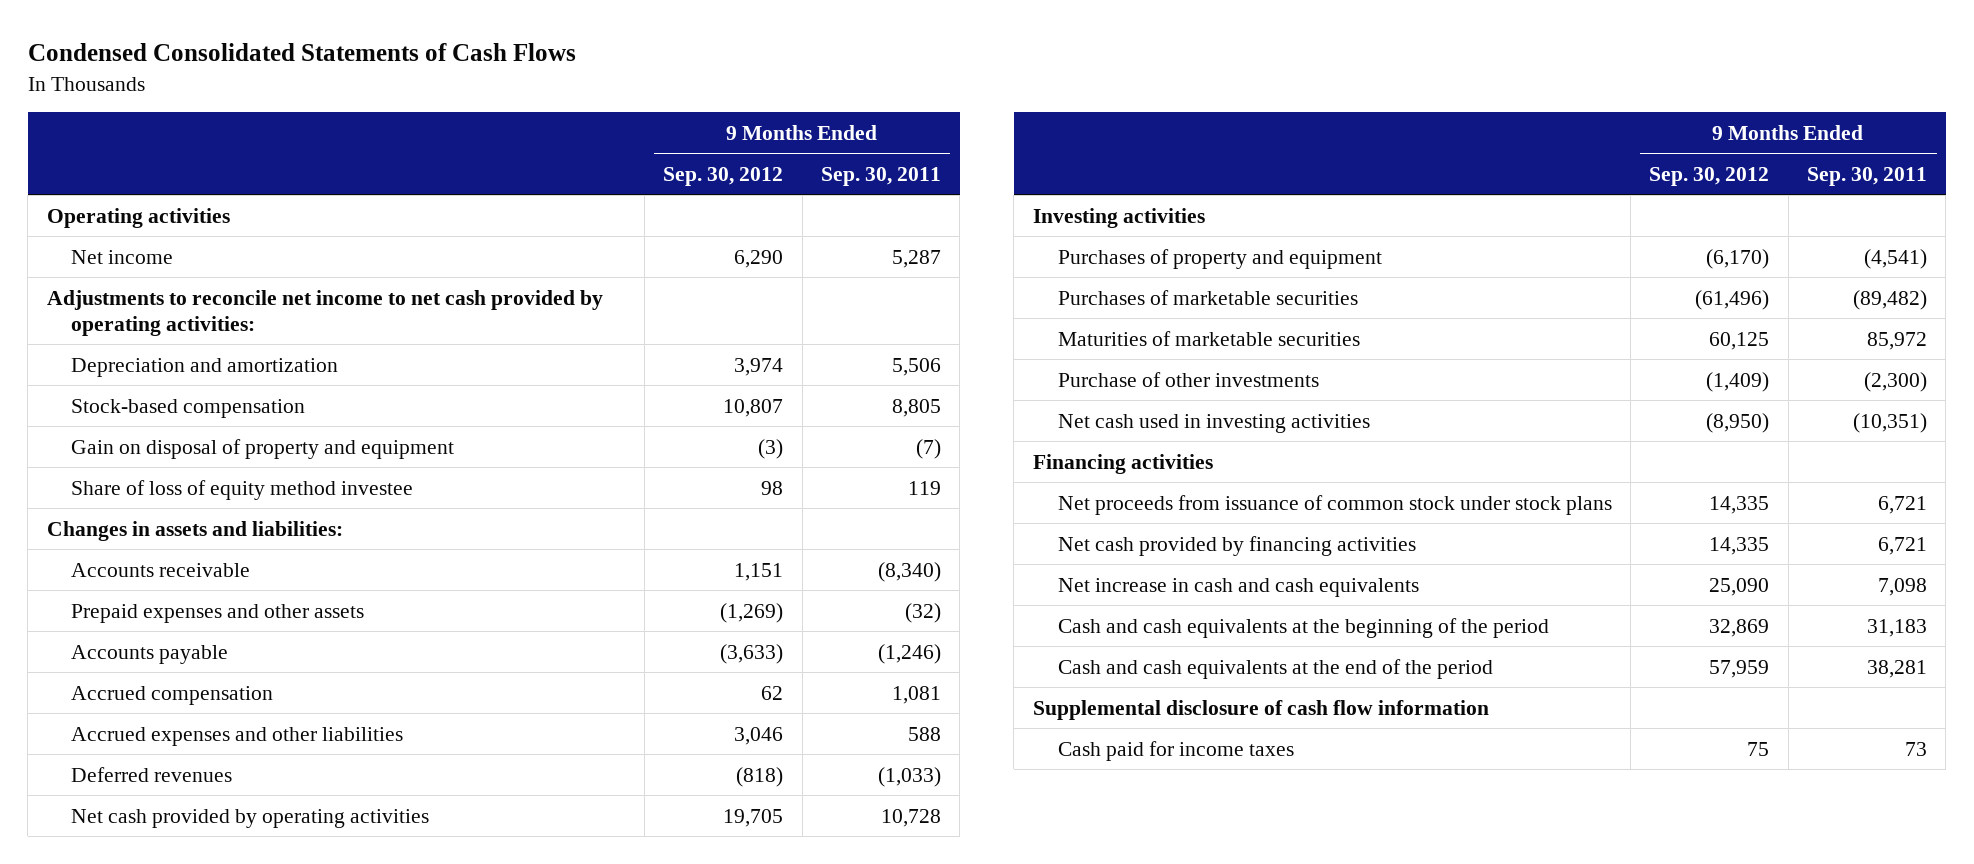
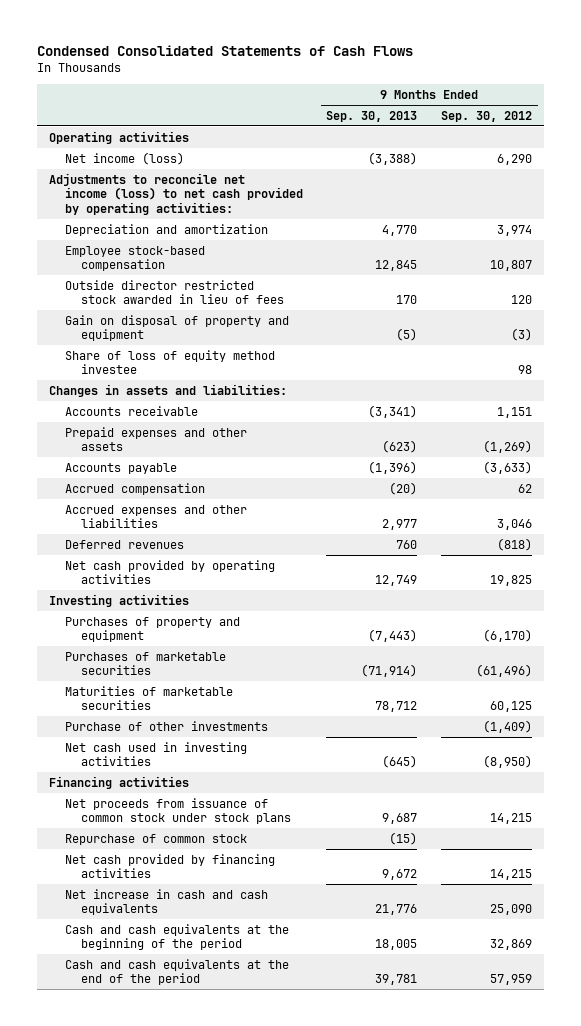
- | 9 Months Ended Sep. 30, 2012 | 9 Months Ended Sep. 30, 2011
+ | 9 Months Ended Sep. 30, 2013 | 9 Months Ended Sep. 30, 2012
- Net income | 6,290 | 5,287
- Adjustments to reconcile net income to net cash provided by operating activities:
+ Net income (loss) | (3,388) | 6,290
+ Adjustments to reconcile net income (loss) to net cash provided by operating activities:
- Stock-based compensation | 10,807 | 8,805
+ Employee stock-based compensation | 12,845 | 10,807
+ Outside director restricted stock awarded in lieu of fees | 170 | 120
- Net cash provided by operating activities | 19,705 | 10,728
+ Net cash provided by operating activities | 12,749 | 19,825
- Net proceeds from issuance of common stock under stock plans | 14,335 | 6,721
- Net cash provided by financing activities | 14,335 | 6,721
+ Net proceeds from issuance of common stock under stock plans | 9,687 | 14,215
+ Repurchase of common stock | (15) |
+ Net cash provided by financing activities | 9,672 | 14,215
- Supplemental disclosure of cash flow information
- Cash paid for income taxes | 75 | 73

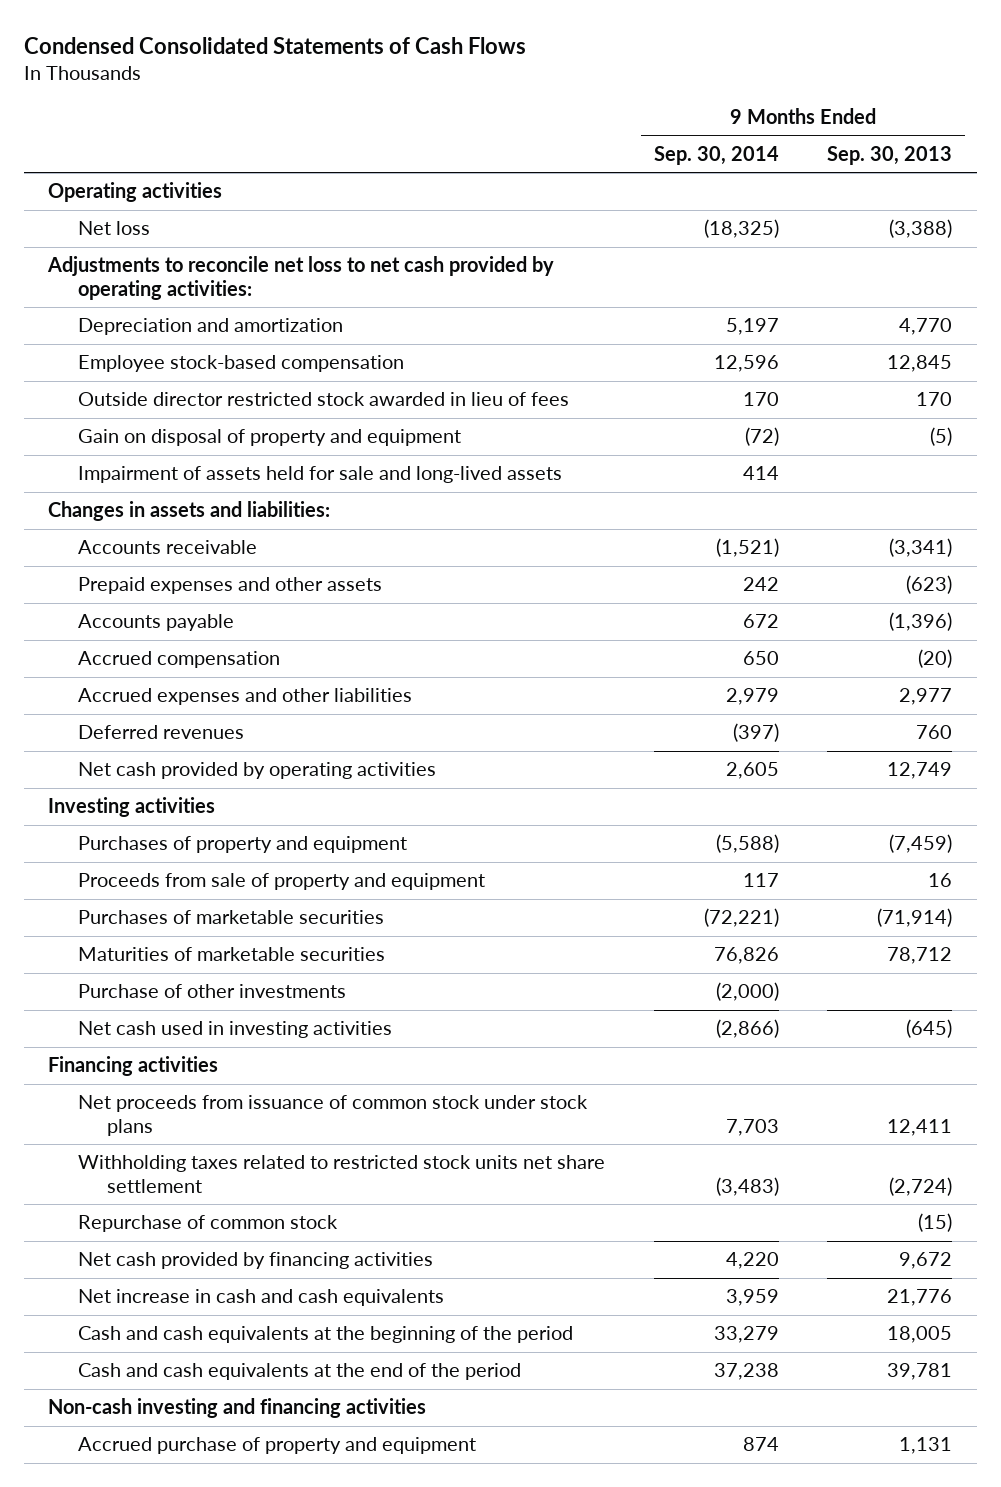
- | 9 Months Ended Sep. 30, 2013 | 9 Months Ended Sep. 30, 2012
+ | 9 Months Ended Sep. 30, 2014 | 9 Months Ended Sep. 30, 2013
- Net income (loss) | (3,388) | 6,290
- Adjustments to reconcile net income (loss) to net cash provided by operating activities:
+ Net loss | (18,325) | (3,388)
+ Adjustments to reconcile net loss to net cash provided by operating activities:
- Share of loss of equity method investee | | 98
+ Impairment of assets held for sale and long-lived assets | 414 |
- Purchases of property and equipment | (7,443) | (6,170)
+ Purchases of property and equipment | (5,588) | (7,459)
+ Proceeds from sale of property and equipment | 117 | 16
- Net proceeds from issuance of common stock under stock plans | 9,687 | 14,215
+ Net proceeds from issuance of common stock under stock plans | 7,703 | 12,411
+ Withholding taxes related to restricted stock units net share settlement | (3,483) | (2,724)
+ Non-cash investing and financing activities
+ Accrued purchase of property and equipment | 874 | 1,131

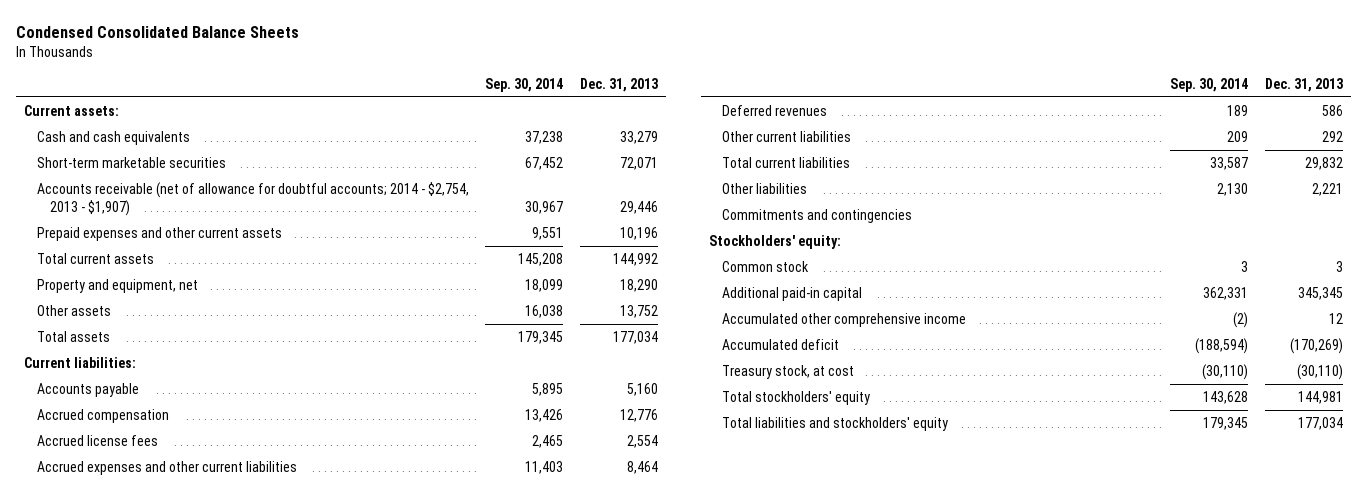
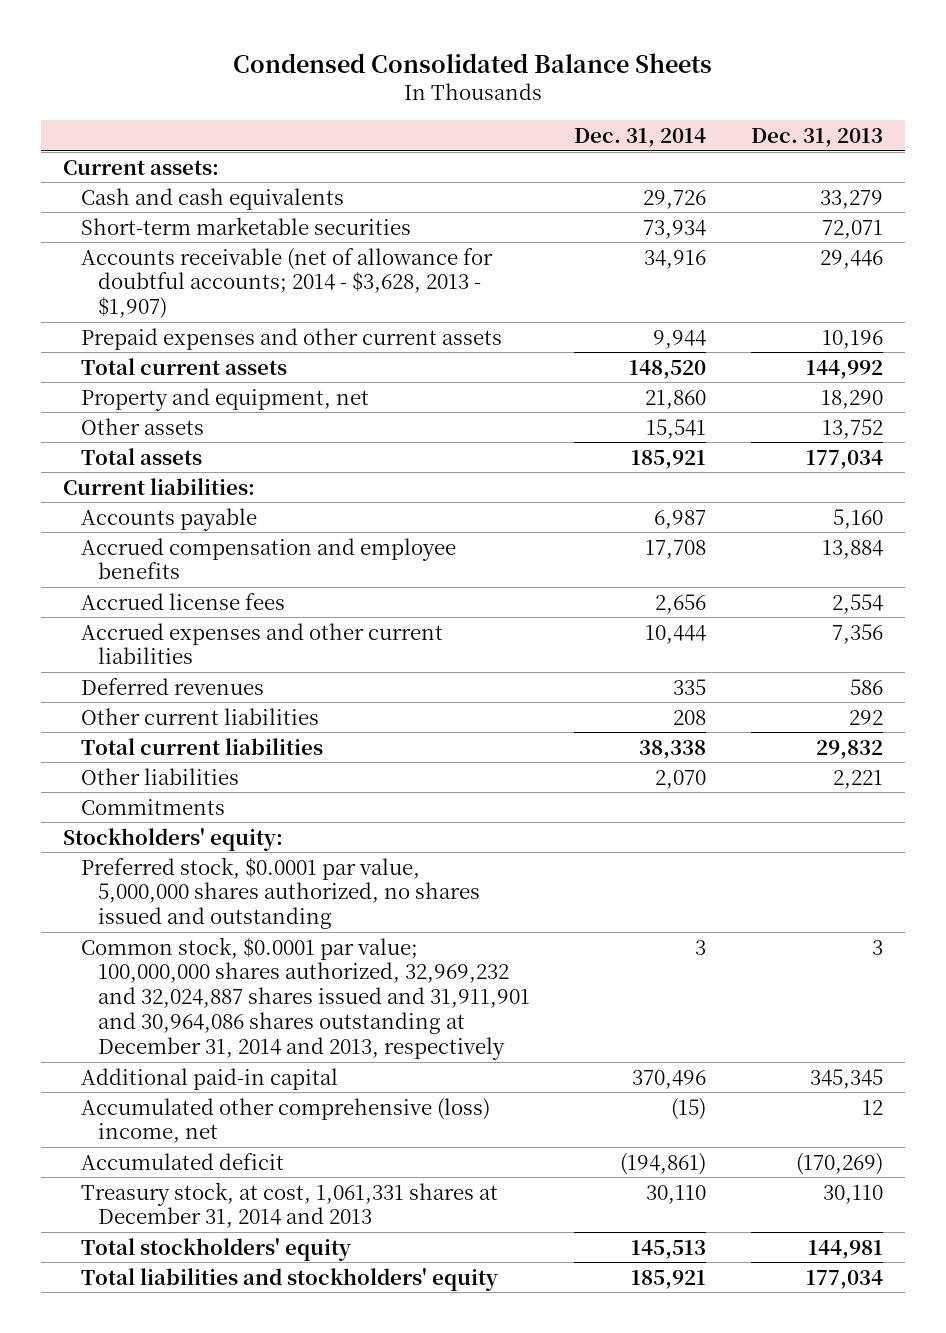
- | Sep. 30, 2014 | Dec. 31, 2013
+ | Dec. 31, 2014 | Dec. 31, 2013
- Accounts receivable (net of allowance for doubtful accounts; 2014 - $2,754, 2013 - $1,907) | 30,967 | 29,446
+ Accounts receivable (net of allowance for doubtful accounts; 2014 - $3,628, 2013 - $1,907) | 34,916 | 29,446
- Accrued compensation | 13,426 | 12,776
+ Accrued compensation and employee benefits | 17,708 | 13,884
- Accrued expenses and other current liabilities | 11,403 | 8,464
+ Accrued expenses and other current liabilities | 10,444 | 7,356
- Commitments and contingencies
+ Commitments
- Common stock | 3 | 3
+ Preferred stock, $0.0001 par value, 5,000,000 shares authorized, no shares issued and outstanding
+ Common stock, $0.0001 par value; 100,000,000 shares authorized, 32,969,232 and 32,024,887 shares issued and 31,911,901 and 30,964,086 shares outstanding at December 31, 2014 and 2013, respectively | 3 | 3
- Accumulated other comprehensive income | (2) | 12
+ Accumulated other comprehensive (loss) income, net | (15) | 12
- Treasury stock, at cost | (30,110) | (30,110)
+ Treasury stock, at cost, 1,061,331 shares at December 31, 2014 and 2013 | 30,110 | 30,110

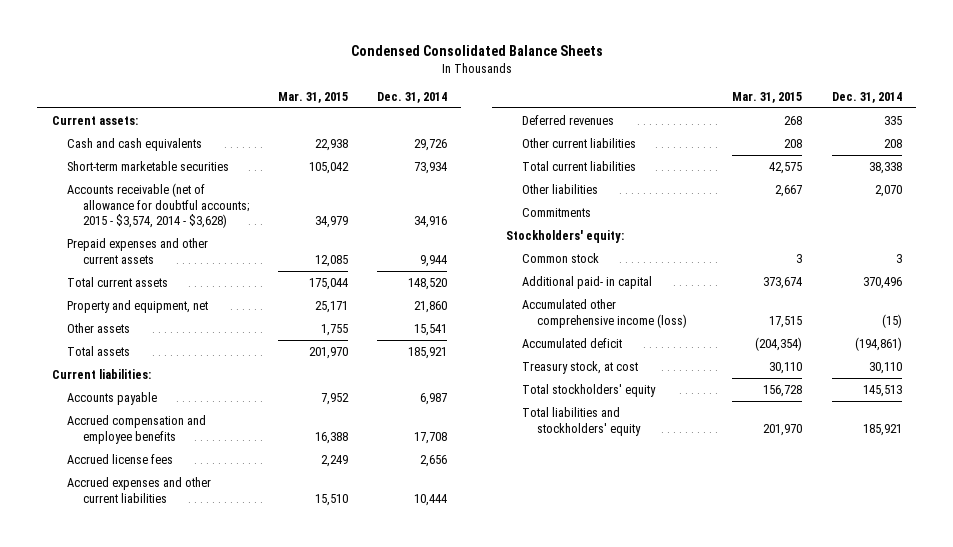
- | Dec. 31, 2014 | Dec. 31, 2013
+ | Mar. 31, 2015 | Dec. 31, 2014
- Accounts receivable (net of allowance for doubtful accounts; 2014 - $3,628, 2013 - $1,907) | 34,916 | 29,446
+ Accounts receivable (net of allowance for doubtful accounts; 2015 - $3,574, 2014 - $3,628) | 34,979 | 34,916
- Preferred stock, $0.0001 par value, 5,000,000 shares authorized, no shares issued and outstanding
- Common stock, $0.0001 par value; 100,000,000 shares authorized, 32,969,232 and 32,024,887 shares issued and 31,911,901 and 30,964,086 shares outstanding at December 31, 2014 and 2013, respectively | 3 | 3
- Additional paid-in capital | 370,496 | 345,345
- Accumulated other comprehensive (loss) income, net | (15) | 12
+ Common stock | 3 | 3
+ Additional paid- in capital | 373,674 | 370,496
+ Accumulated other comprehensive income (loss) | 17,515 | (15)
- Treasury stock, at cost, 1,061,331 shares at December 31, 2014 and 2013 | 30,110 | 30,110
+ Treasury stock, at cost | 30,110 | 30,110

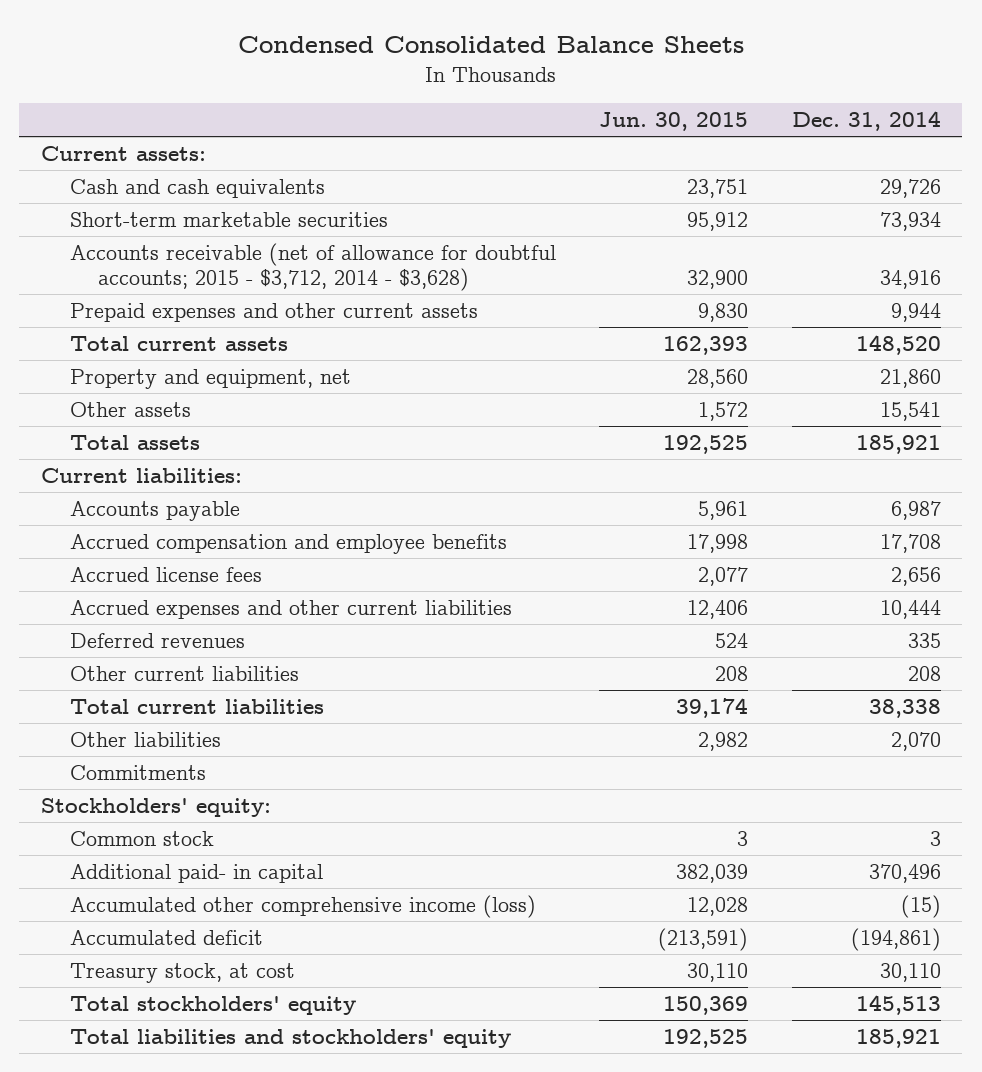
- | Mar. 31, 2015 | Dec. 31, 2014
+ | Jun. 30, 2015 | Dec. 31, 2014
- Accounts receivable (net of allowance for doubtful accounts; 2015 - $3,574, 2014 - $3,628) | 34,979 | 34,916
+ Accounts receivable (net of allowance for doubtful accounts; 2015 - $3,712, 2014 - $3,628) | 32,900 | 34,916

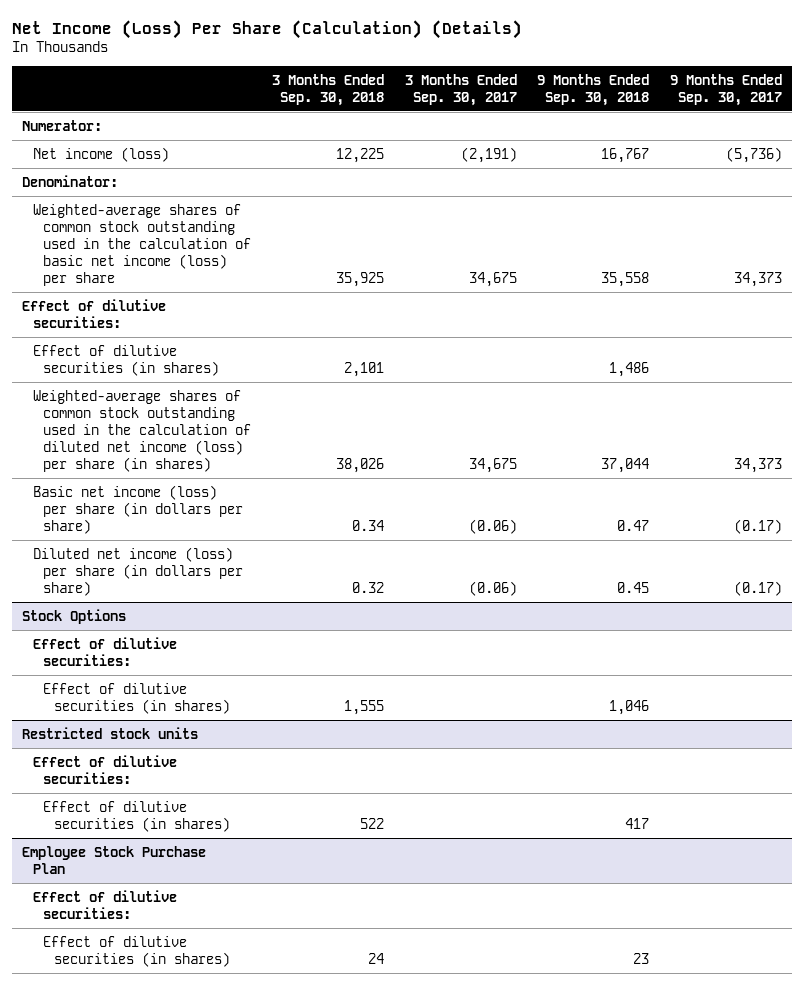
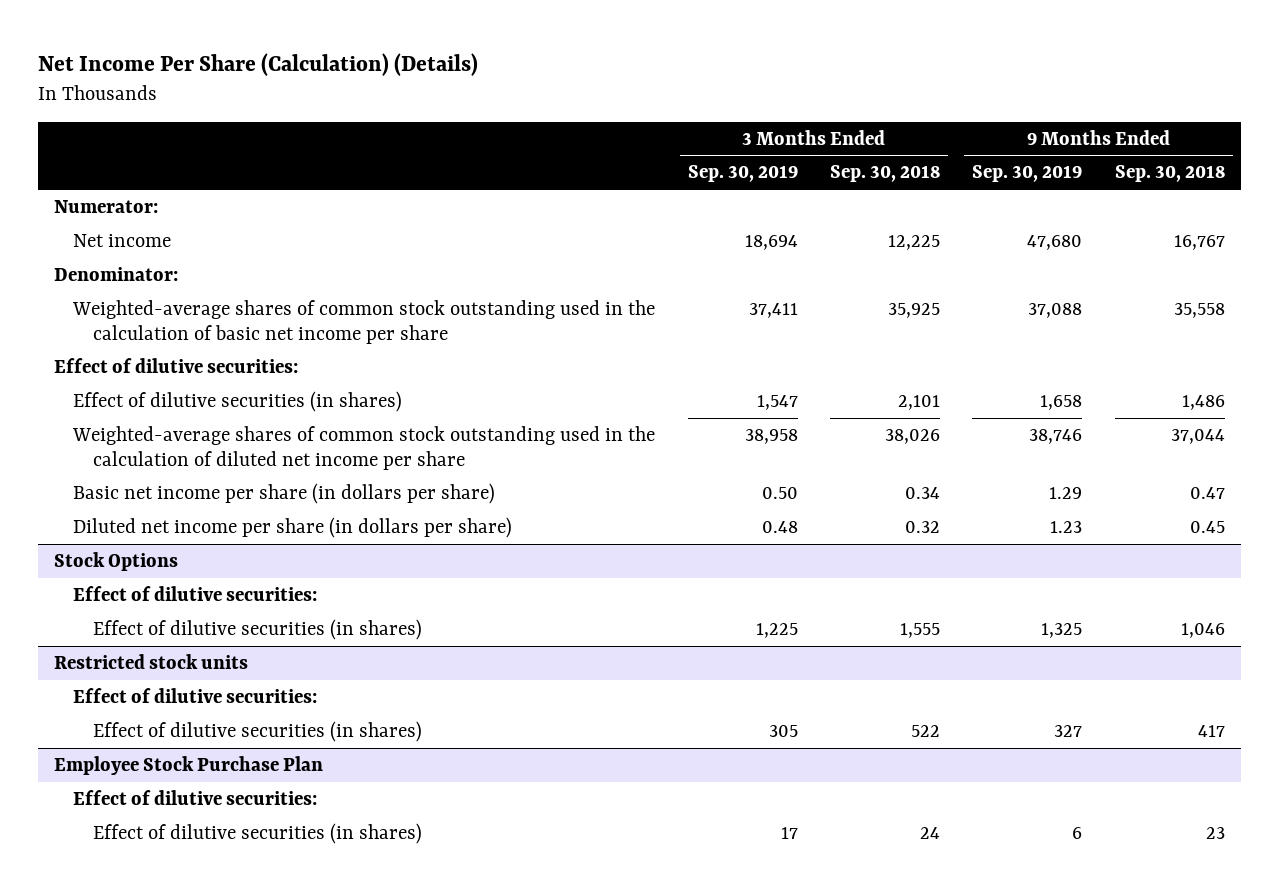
- Net Income (Loss) Per Share (Calculation) (Details)
+ Net Income Per Share (Calculation) (Details)
- | 3 Months Ended Sep. 30, 2018 | 3 Months Ended Sep. 30, 2017 | 9 Months Ended Sep. 30, 2018 | 9 Months Ended Sep. 30, 2017
+ | 3 Months Ended Sep. 30, 2019 | 3 Months Ended Sep. 30, 2018 | 9 Months Ended Sep. 30, 2019 | 9 Months Ended Sep. 30, 2018
- Net income (loss) | 12,225 | (2,191) | 16,767 | (5,736)
+ Net income | 18,694 | 12,225 | 47,680 | 16,767
- Weighted-average shares of common stock outstanding used in the calculation of basic net income (loss) per share | 35,925 | 34,675 | 35,558 | 34,373
+ Weighted-average shares of common stock outstanding used in the calculation of basic net income per share | 37,411 | 35,925 | 37,088 | 35,558
- Weighted-average shares of common stock outstanding used in the calculation of diluted net income (loss) per share (in shares) | 38,026 | 34,675 | 37,044 | 34,373
- Basic net income (loss) per share (in dollars per share) | 0.34 | (0.06) | 0.47 | (0.17)
- Diluted net income (loss) per share (in dollars per share) | 0.32 | (0.06) | 0.45 | (0.17)
+ Weighted-average shares of common stock outstanding used in the calculation of diluted net income per share | 38,958 | 38,026 | 38,746 | 37,044
+ Basic net income per share (in dollars per share) | 0.50 | 0.34 | 1.29 | 0.47
+ Diluted net income per share (in dollars per share) | 0.48 | 0.32 | 1.23 | 0.45

